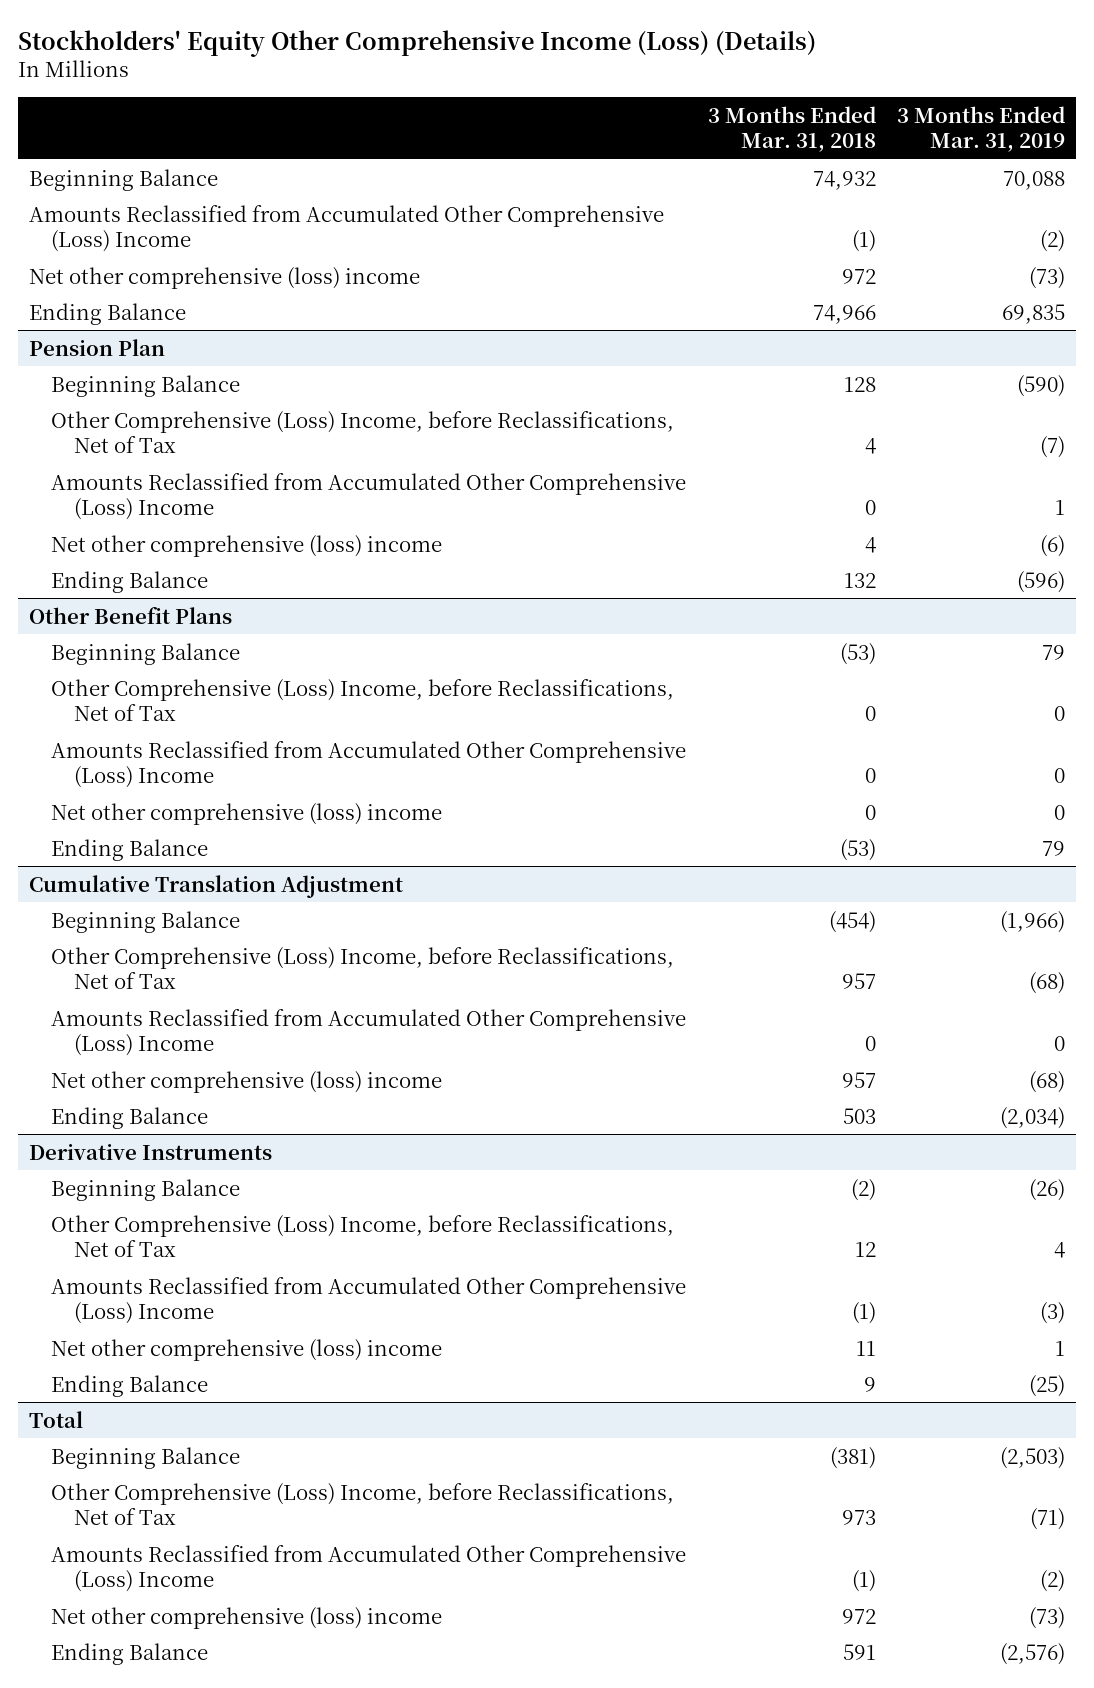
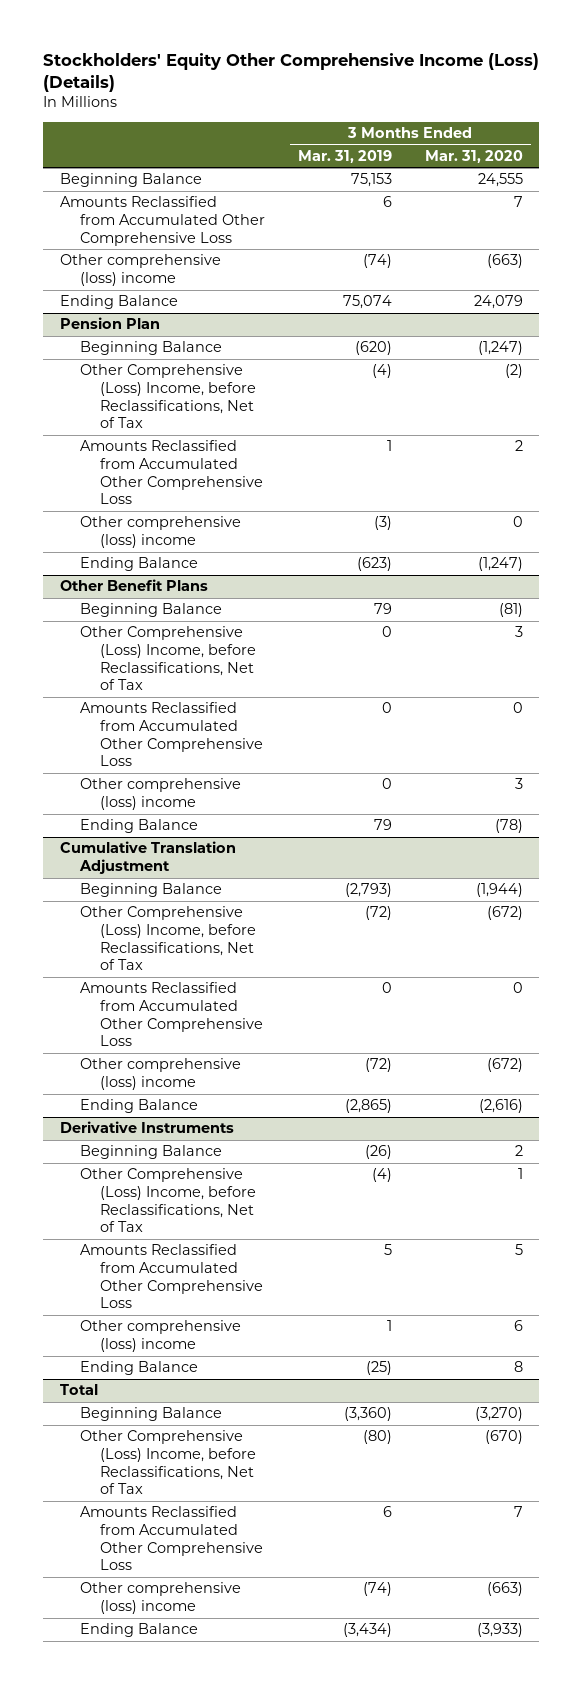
- | 3 Months Ended Mar. 31, 2018 | 3 Months Ended Mar. 31, 2019
+ | 3 Months Ended Mar. 31, 2019 | 3 Months Ended Mar. 31, 2020
- Beginning Balance | 74,932 | 70,088
- Amounts Reclassified from Accumulated Other Comprehensive (Loss) Income | (1) | (2)
- Net other comprehensive (loss) income | 972 | (73)
- Ending Balance | 74,966 | 69,835
+ Beginning Balance | 75,153 | 24,555
+ Amounts Reclassified from Accumulated Other Comprehensive Loss | 6 | 7
+ Other comprehensive (loss) income | (74) | (663)
+ Ending Balance | 75,074 | 24,079
@ Pension Plan
- Beginning Balance | 128 | (590)
- Other Comprehensive (Loss) Income, before Reclassifications, Net of Tax | 4 | (7)
- Amounts Reclassified from Accumulated Other Comprehensive (Loss) Income | 0 | 1
- Net other comprehensive (loss) income | 4 | (6)
- Ending Balance | 132 | (596)
+ Beginning Balance | (620) | (1,247)
+ Other Comprehensive (Loss) Income, before Reclassifications, Net of Tax | (4) | (2)
+ Amounts Reclassified from Accumulated Other Comprehensive Loss | 1 | 2
+ Other comprehensive (loss) income | (3) | 0
+ Ending Balance | (623) | (1,247)
@ Other Benefit Plans
- Amounts Reclassified from Accumulated Other Comprehensive (Loss) Income | 0 | 0
- Net other comprehensive (loss) income | 0 | 0
+ Amounts Reclassified from Accumulated Other Comprehensive Loss | 0 | 0
+ Other comprehensive (loss) income | 0 | 3
@ Cumulative Translation Adjustment
- Beginning Balance | (454) | (1,966)
- Other Comprehensive (Loss) Income, before Reclassifications, Net of Tax | 957 | (68)
- Amounts Reclassified from Accumulated Other Comprehensive (Loss) Income | 0 | 0
- Net other comprehensive (loss) income | 957 | (68)
- Ending Balance | 503 | (2,034)
+ Beginning Balance | (2,793) | (1,944)
+ Other Comprehensive (Loss) Income, before Reclassifications, Net of Tax | (72) | (672)
+ Amounts Reclassified from Accumulated Other Comprehensive Loss | 0 | 0
+ Other comprehensive (loss) income | (72) | (672)
+ Ending Balance | (2,865) | (2,616)
@ Derivative Instruments
- Other Comprehensive (Loss) Income, before Reclassifications, Net of Tax | 12 | 4
- Amounts Reclassified from Accumulated Other Comprehensive (Loss) Income | (1) | (3)
- Net other comprehensive (loss) income | 11 | 1
+ Other Comprehensive (Loss) Income, before Reclassifications, Net of Tax | (4) | 1
+ Amounts Reclassified from Accumulated Other Comprehensive Loss | 5 | 5
+ Other comprehensive (loss) income | 1 | 6
@ Total
- Beginning Balance | (381) | (2,503)
- Other Comprehensive (Loss) Income, before Reclassifications, Net of Tax | 973 | (71)
- Amounts Reclassified from Accumulated Other Comprehensive (Loss) Income | (1) | (2)
- Net other comprehensive (loss) income | 972 | (73)
- Ending Balance | 591 | (2,576)
+ Beginning Balance | (3,360) | (3,270)
+ Other Comprehensive (Loss) Income, before Reclassifications, Net of Tax | (80) | (670)
+ Amounts Reclassified from Accumulated Other Comprehensive Loss | 6 | 7
+ Other comprehensive (loss) income | (74) | (663)
+ Ending Balance | (3,434) | (3,933)

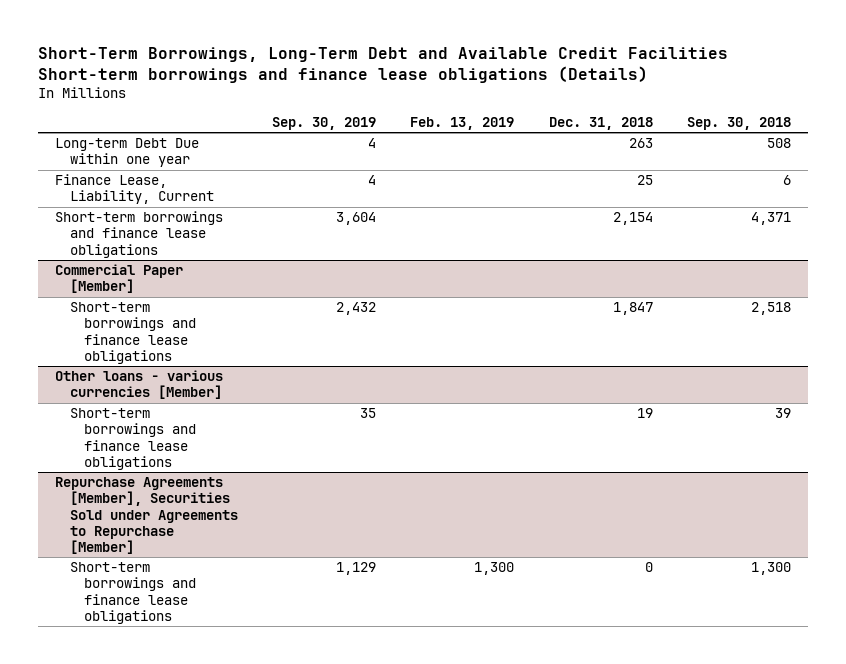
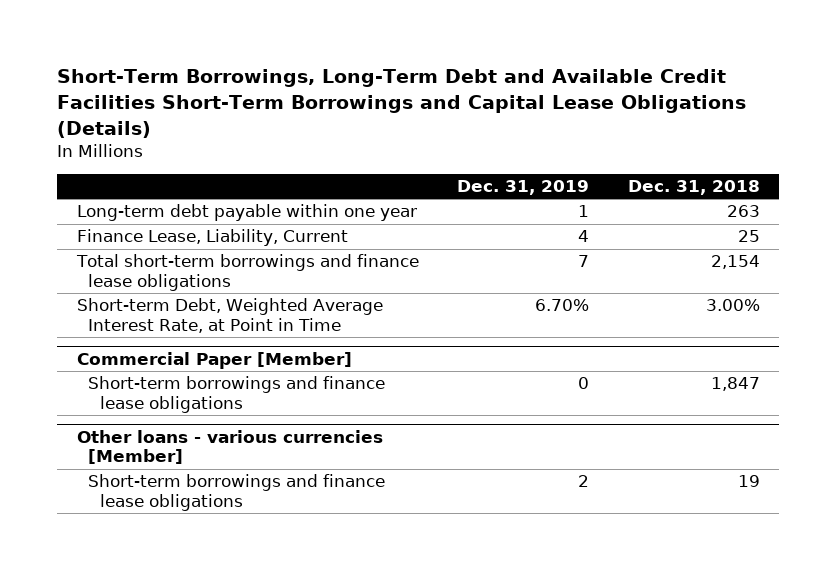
- Short-Term Borrowings, Long-Term Debt and Available Credit Facilities Short-term borrowings and finance lease obligations (Details)
+ Short-Term Borrowings, Long-Term Debt and Available Credit Facilities Short-Term Borrowings and Capital Lease Obligations (Details)
- | Sep. 30, 2019 | Feb. 13, 2019 | Dec. 31, 2018 | Sep. 30, 2018
+ | Dec. 31, 2019 | Dec. 31, 2018
- Long-term Debt Due within one year | 4 | | 263 | 508
+ Long-term debt payable within one year | 1 | 263
- Short-term borrowings and finance lease obligations | 3,604 | | 2,154 | 4,371
+ Total short-term borrowings and finance lease obligations | 7 | 2,154
+ Short-term Debt, Weighted Average Interest Rate, at Point in Time | 6.70% | 3.00%
- Repurchase Agreements [Member], Securities Sold under Agreements to Repurchase [Member]
- Short-term borrowings and finance lease obligations | 1,129 | 1,300 | 0 | 1,300

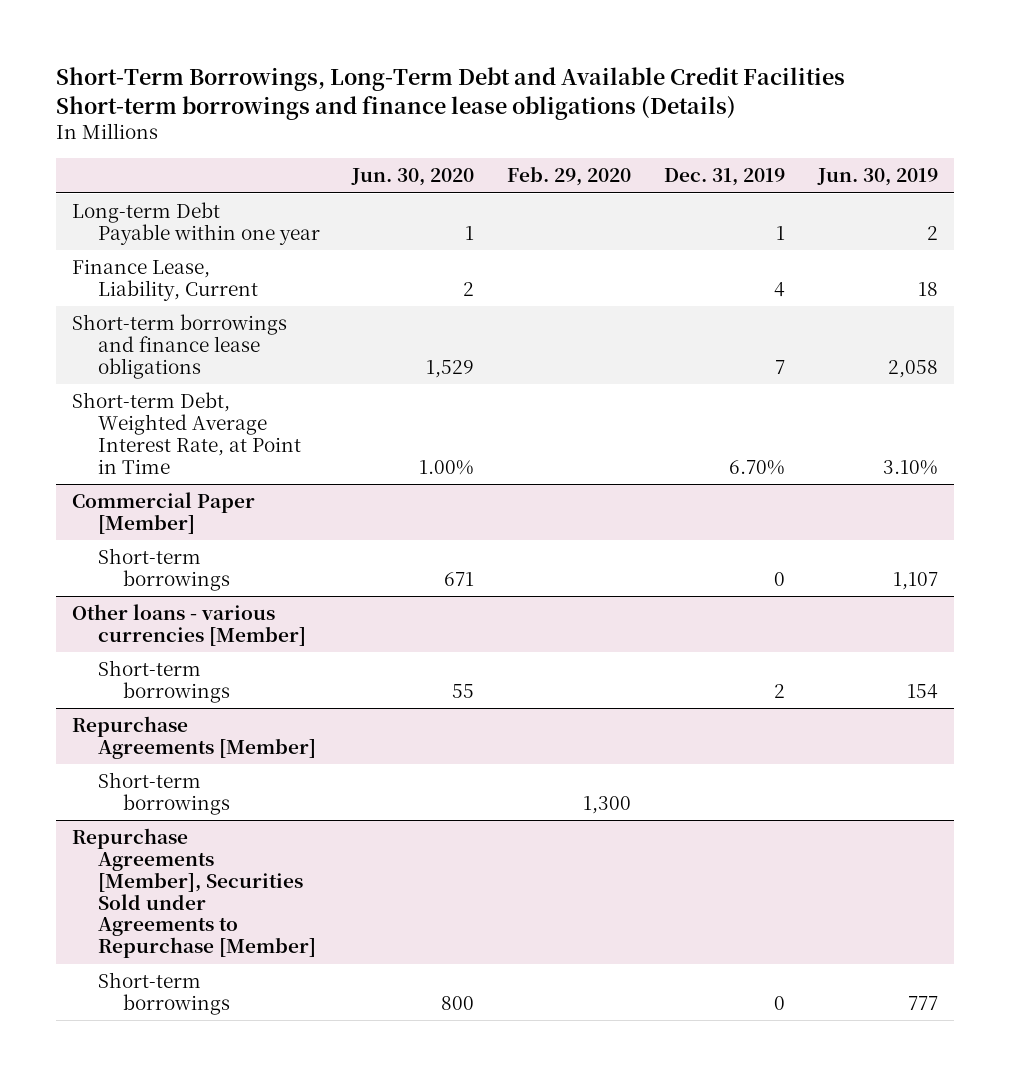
- Short-Term Borrowings, Long-Term Debt and Available Credit Facilities Short-Term Borrowings and Capital Lease Obligations (Details)
+ Short-Term Borrowings, Long-Term Debt and Available Credit Facilities Short-term borrowings and finance lease obligations (Details)
- | Dec. 31, 2019 | Dec. 31, 2018
+ | Jun. 30, 2020 | Feb. 29, 2020 | Dec. 31, 2019 | Jun. 30, 2019
- Long-term debt payable within one year | 1 | 263
+ Long-term Debt Payable within one year | 1 | | 1 | 2
- Total short-term borrowings and finance lease obligations | 7 | 2,154
+ Short-term borrowings and finance lease obligations | 1,529 | | 7 | 2,058
@ Commercial Paper [Member]
- Short-term borrowings and finance lease obligations | 0 | 1,847
+ Short-term borrowings | 671 | | 0 | 1,107
@ Other loans - various currencies [Member]
- Short-term borrowings and finance lease obligations | 2 | 19
+ Short-term borrowings | 55 | | 2 | 154
+ Repurchase Agreements [Member]
+ Short-term borrowings | | 1,300 | |
+ Repurchase Agreements [Member], Securities Sold under Agreements to Repurchase [Member]
+ Short-term borrowings | 800 | | 0 | 777

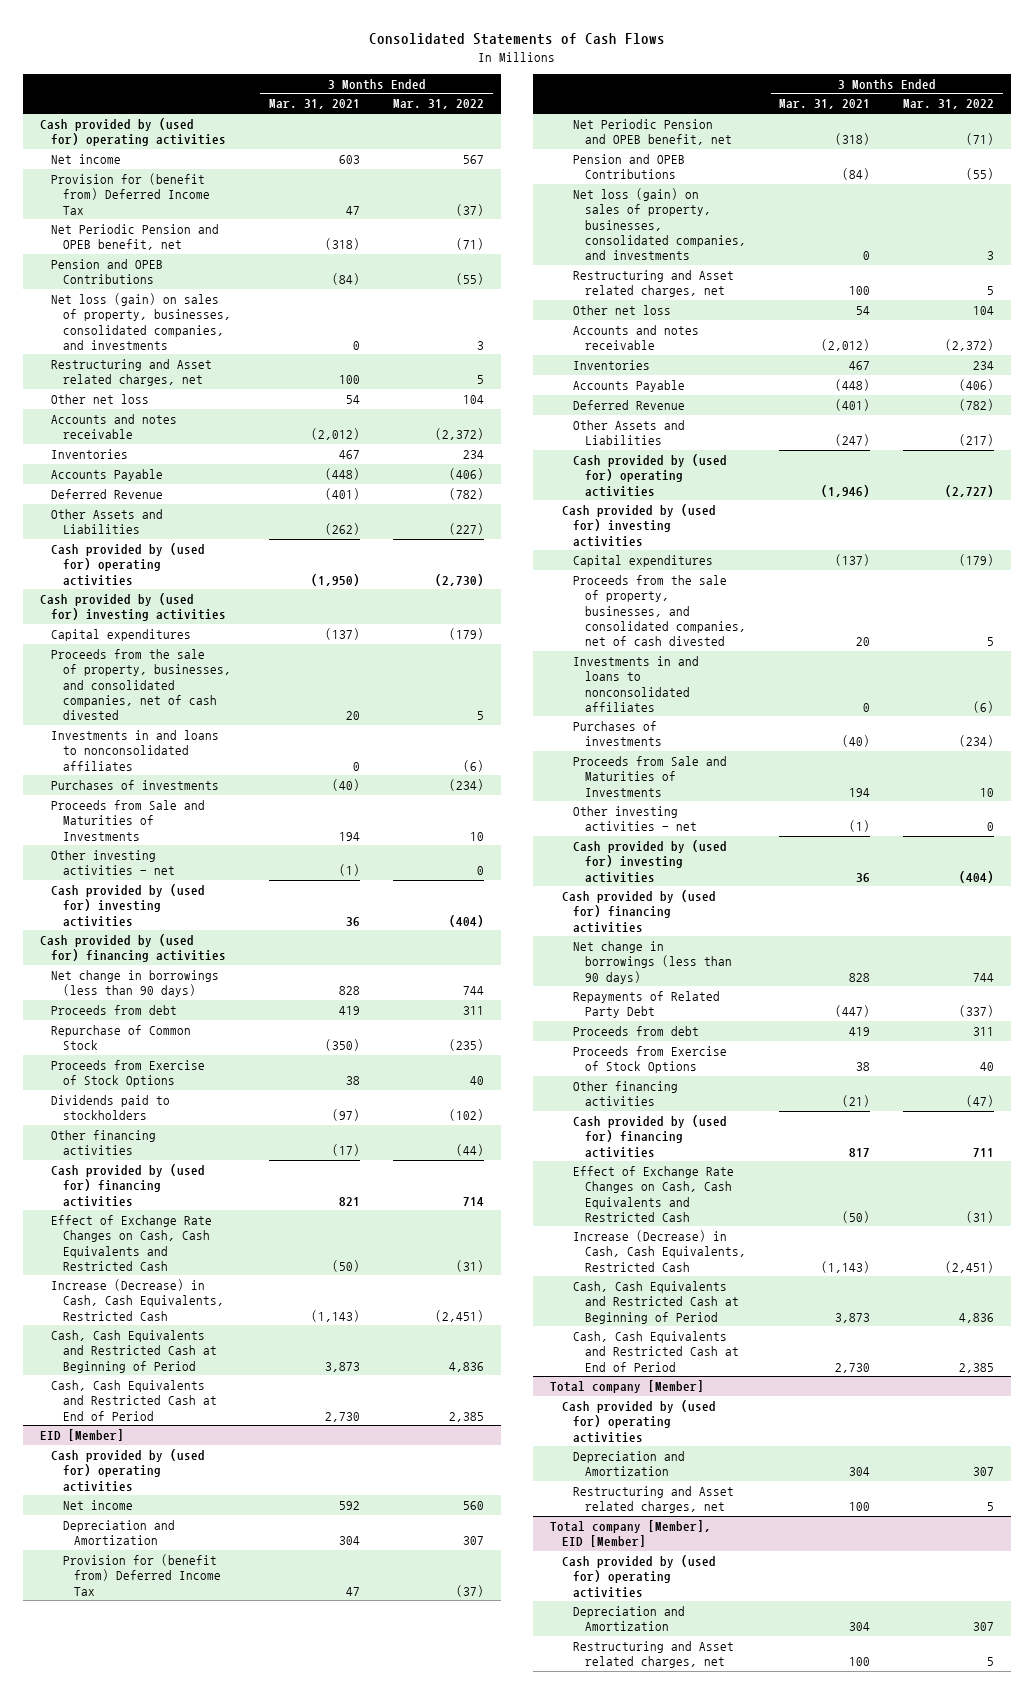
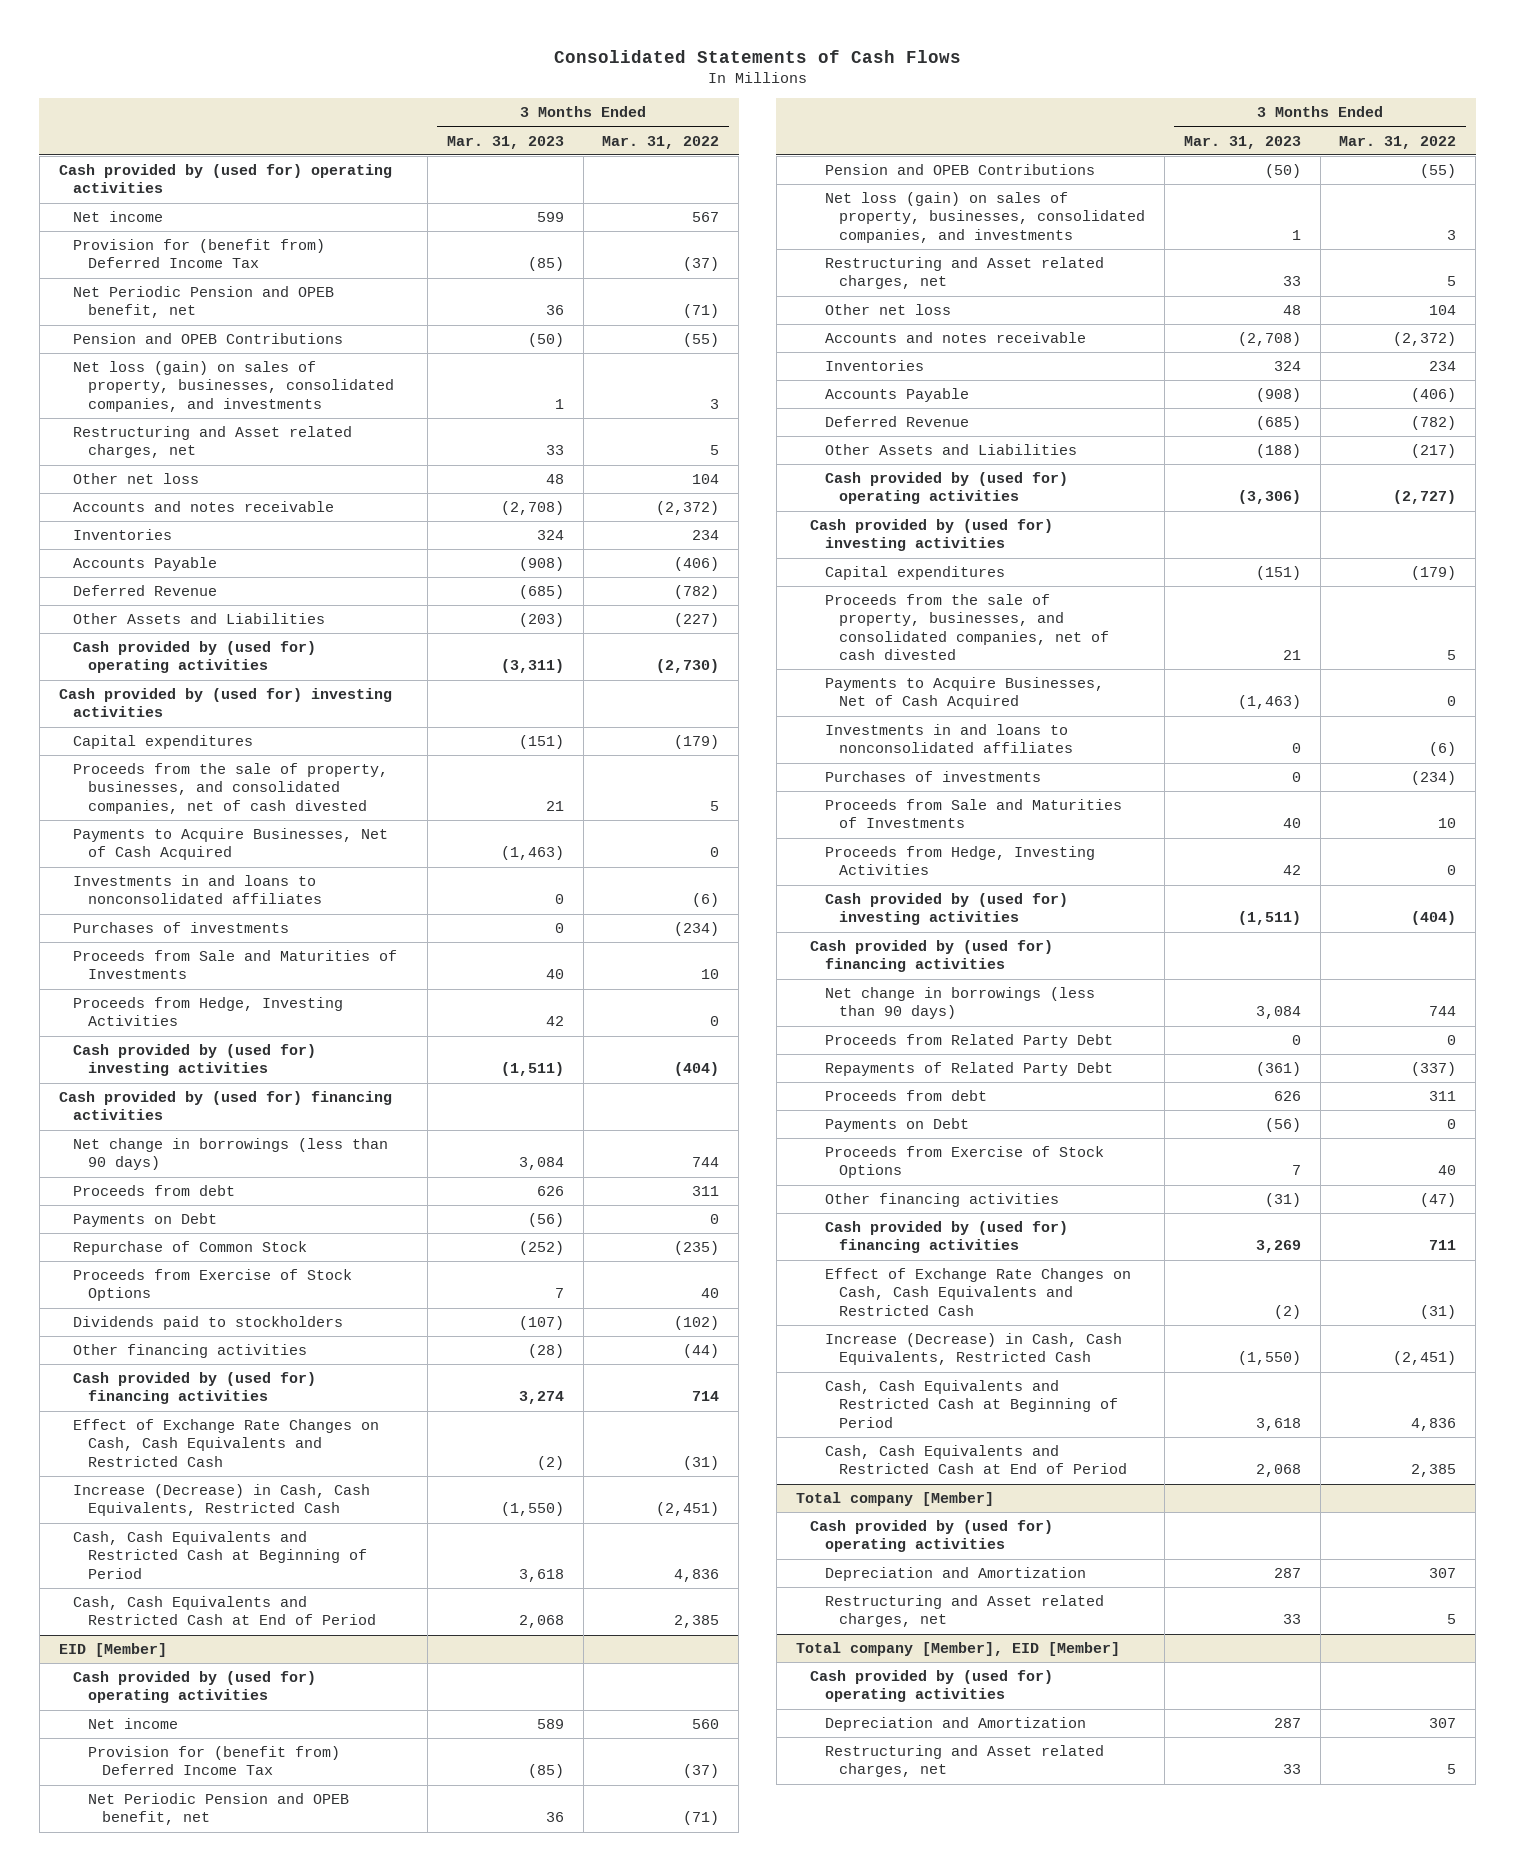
- | 3 Months Ended Mar. 31, 2021 | 3 Months Ended Mar. 31, 2022
+ | 3 Months Ended Mar. 31, 2023 | 3 Months Ended Mar. 31, 2022
+ Payments to Acquire Businesses, Net of Cash Acquired | (1,463) | 0
- Other investing activities - net | (1) | 0
+ Proceeds from Hedge, Investing Activities | 42 | 0
+ Payments on Debt | (56) | 0
@ EID [Member]
- Depreciation and Amortization | 304 | 307
+ Payments to Acquire Businesses, Net of Cash Acquired | (1,463) | 0
- Other investing activities - net | (1) | 0
+ Proceeds from Hedge, Investing Activities | 42 | 0
+ Proceeds from Related Party Debt | 0 | 0
+ Payments on Debt | (56) | 0

